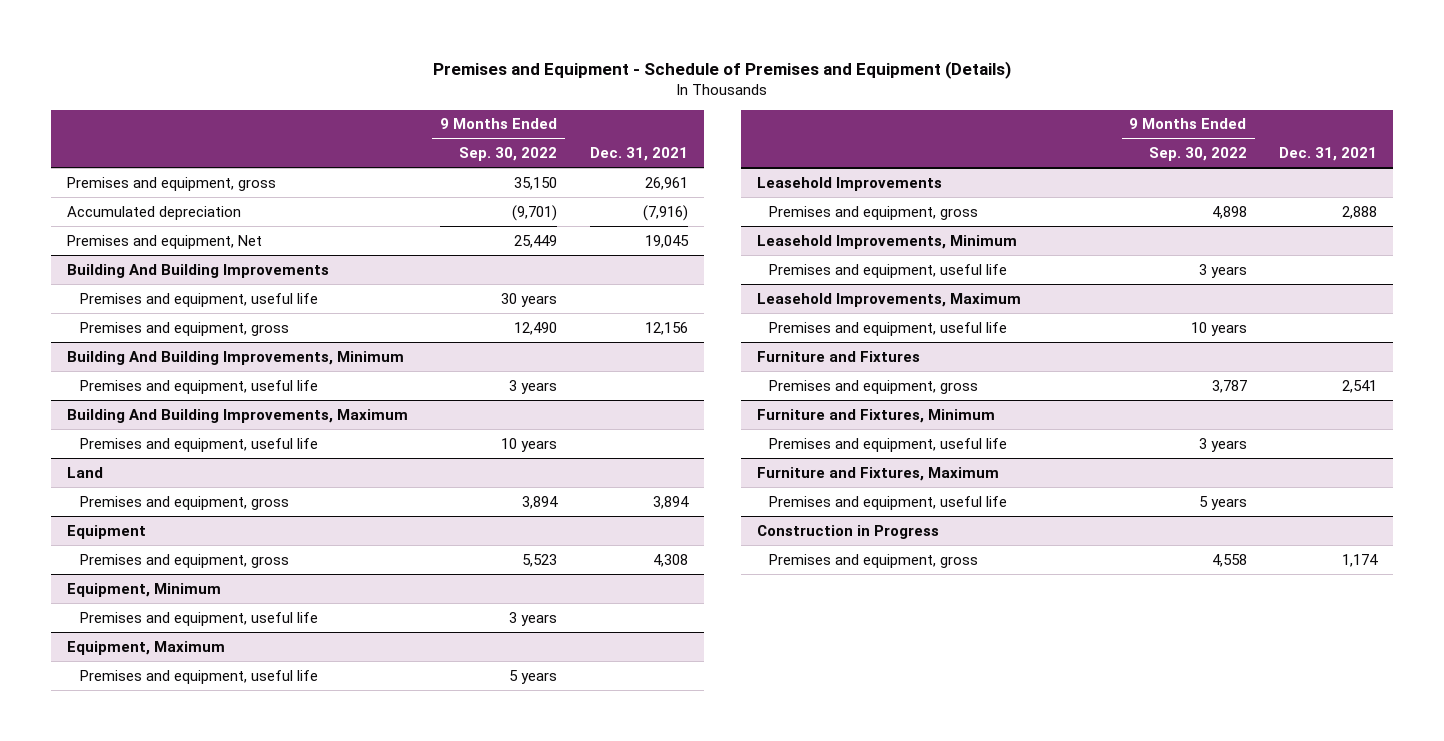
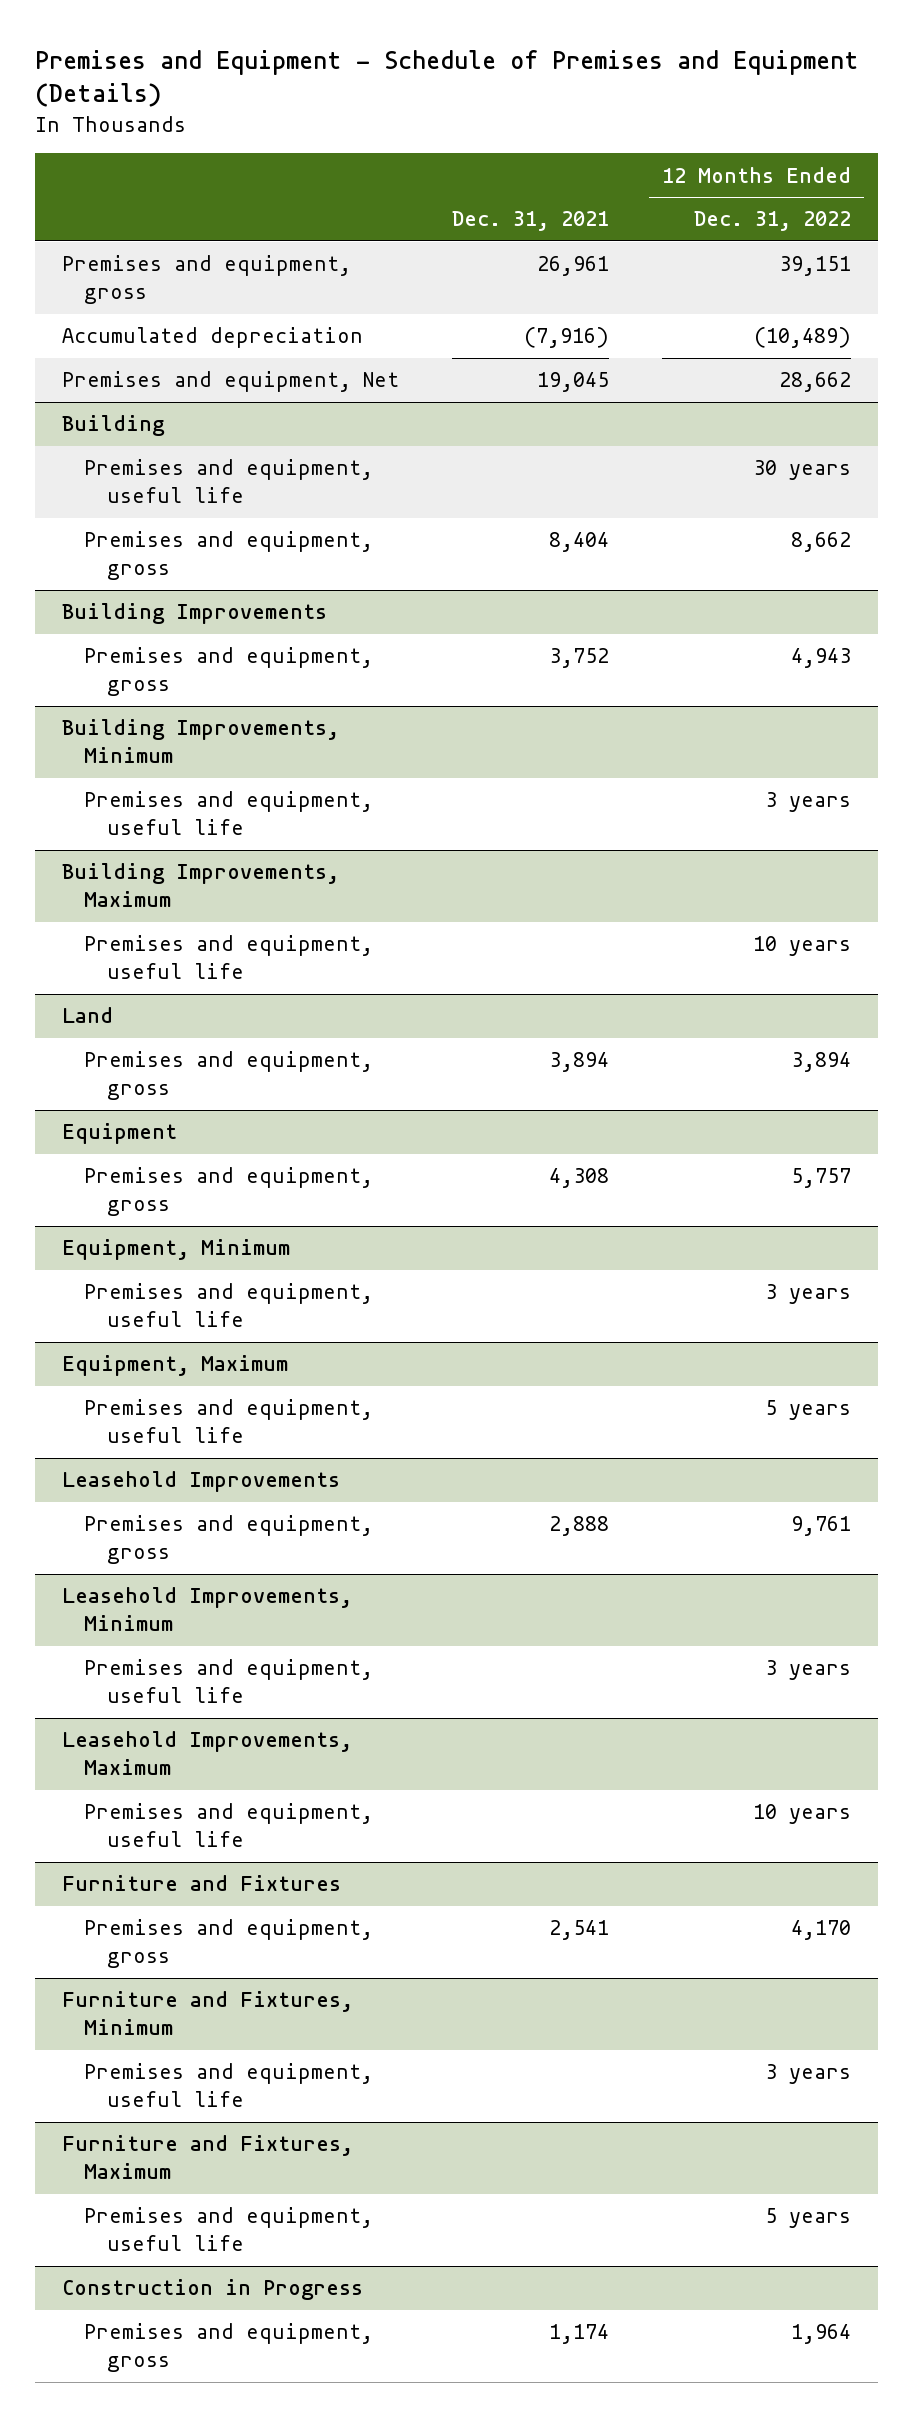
- | 9 Months Ended Sep. 30, 2022 | Dec. 31, 2021
+ | Dec. 31, 2021 | 12 Months Ended Dec. 31, 2022
- Building And Building Improvements
- Premises and equipment, useful life | 30 years |
- Premises and equipment, gross | 12,490 | 12,156
- Building And Building Improvements, Minimum
+ Building
+ Premises and equipment, useful life | | 30 years
+ Premises and equipment, gross | 8,404 | 8,662
+ Building Improvements
+ Premises and equipment, gross | 3,752 | 4,943
+ Building Improvements, Minimum
- Building And Building Improvements, Maximum
+ Building Improvements, Maximum

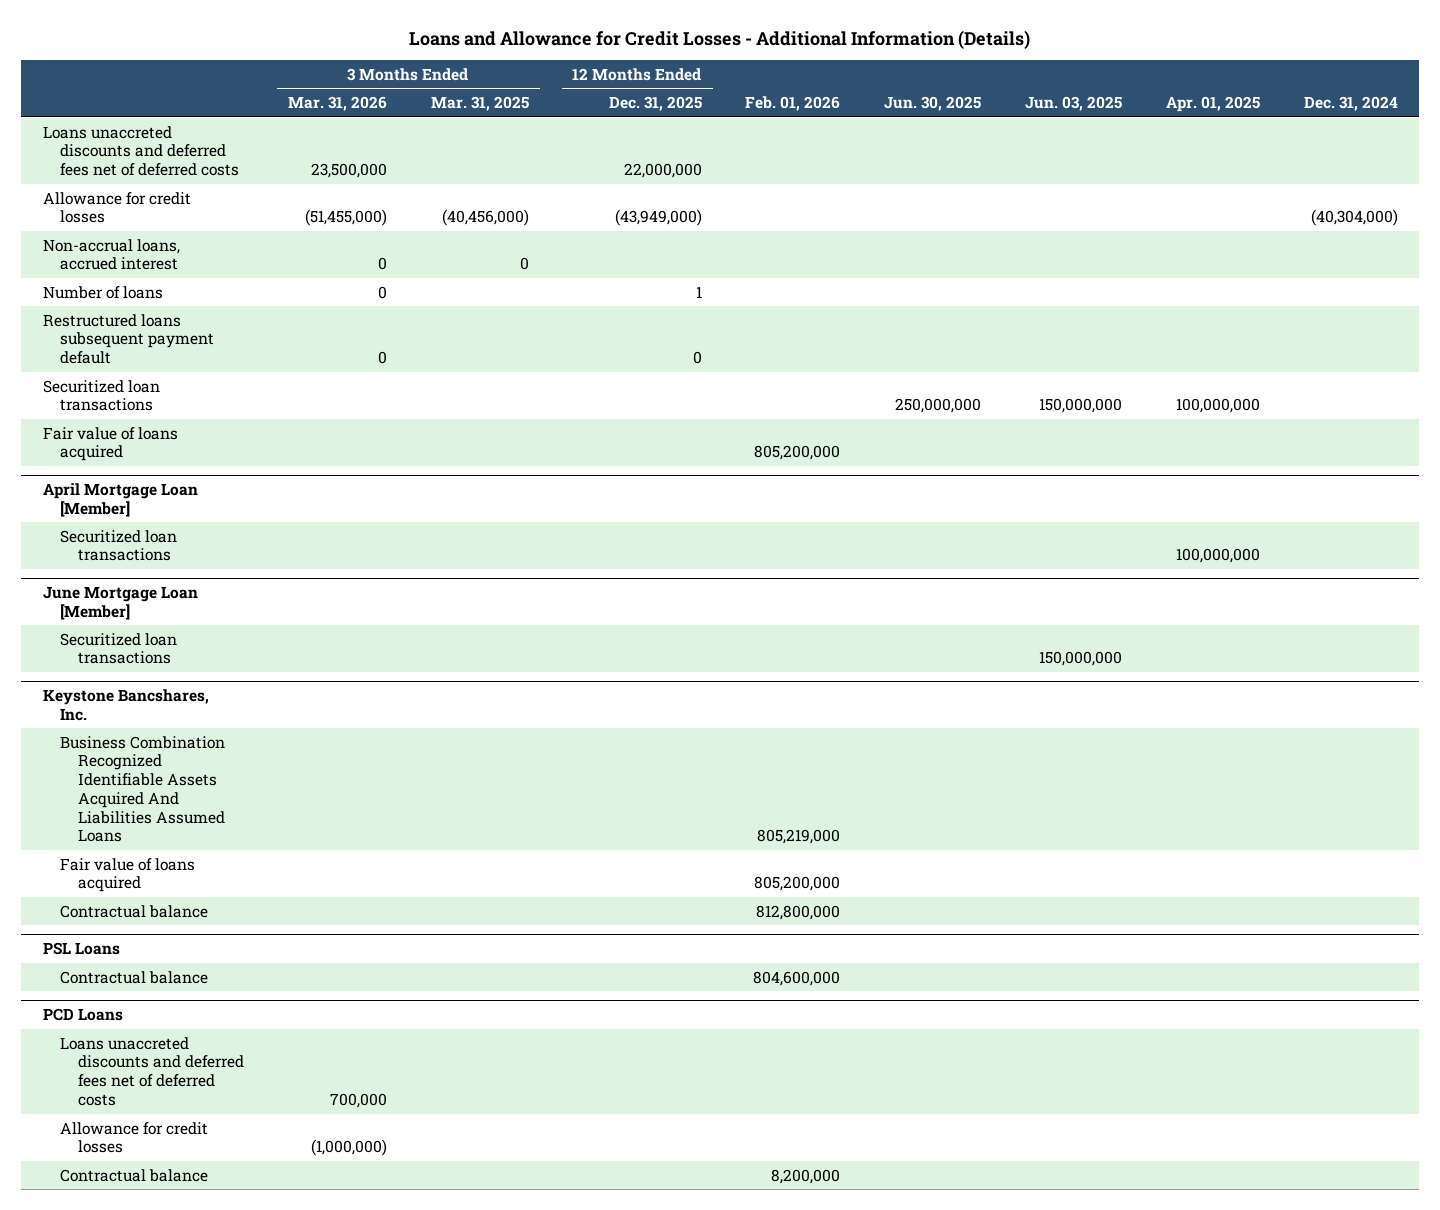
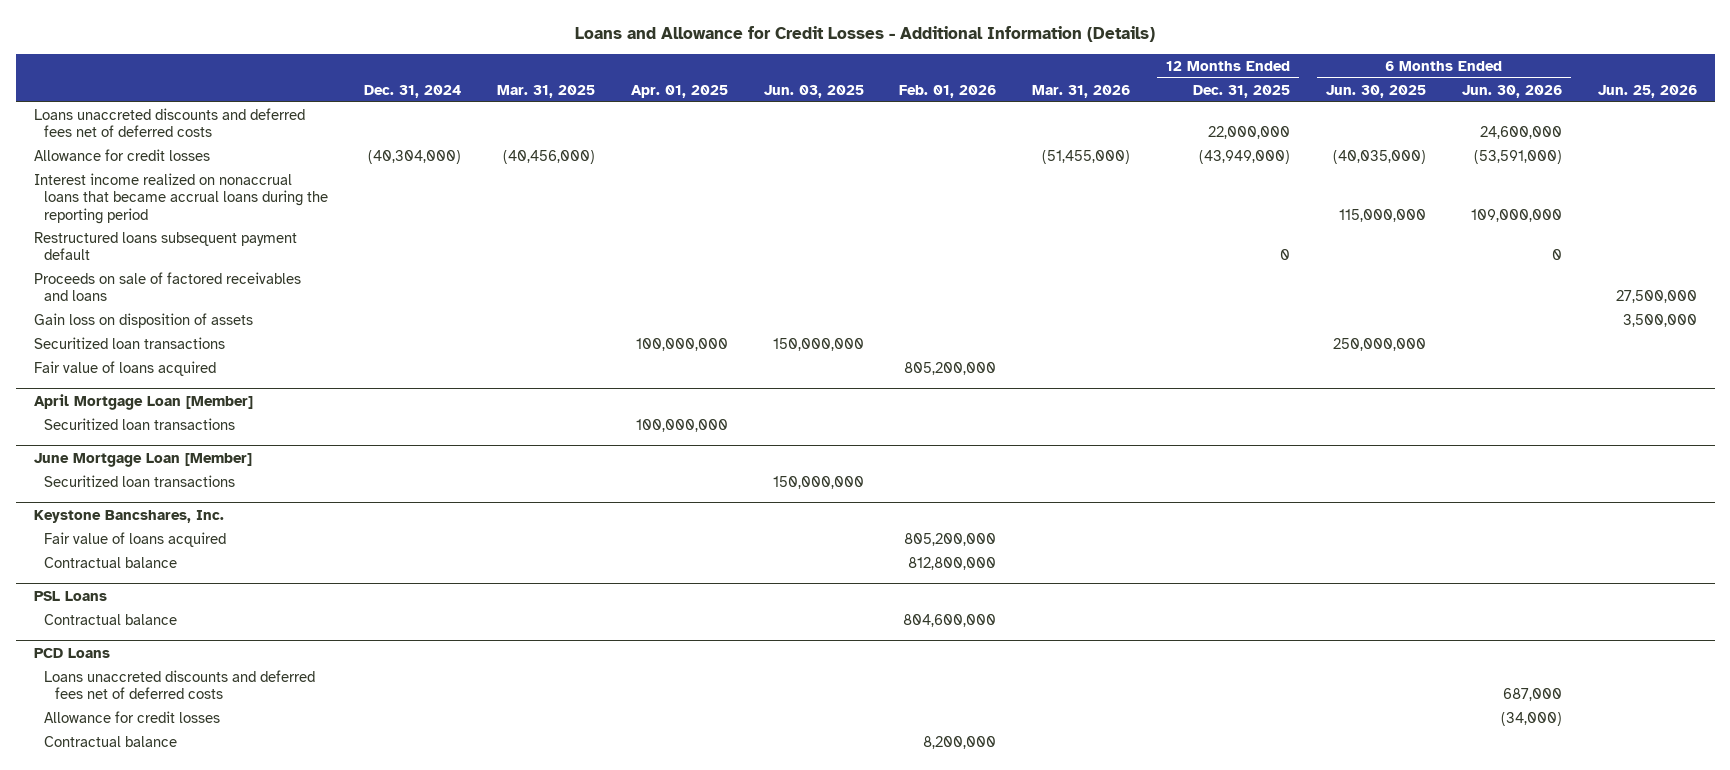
- | 3 Months Ended Mar. 31, 2026 | 3 Months Ended Mar. 31, 2025 | 12 Months Ended Dec. 31, 2025 | Feb. 01, 2026 | Jun. 30, 2025 | Jun. 03, 2025 | Apr. 01, 2025 | Dec. 31, 2024
+ | Dec. 31, 2024 | Mar. 31, 2025 | Apr. 01, 2025 | Jun. 03, 2025 | Feb. 01, 2026 | Mar. 31, 2026 | 12 Months Ended Dec. 31, 2025 | 6 Months Ended Jun. 30, 2025 | 6 Months Ended Jun. 30, 2026 | Jun. 25, 2026
- Non-accrual loans, accrued interest | 0 | 0 | | | | | |
- Number of loans | 0 | | 1 | | | | |
+ Interest income realized on nonaccrual loans that became accrual loans during the reporting period | | | | | | | | 115,000,000 | 109,000,000 |
+ Proceeds on sale of factored receivables and loans | | | | | | | | | | 27,500,000
+ Gain loss on disposition of assets | | | | | | | | | | 3,500,000
@ Keystone Bancshares, Inc.
- Business Combination Recognized Identifiable Assets Acquired And Liabilities Assumed Loans | | | | 805,219,000 | | | |

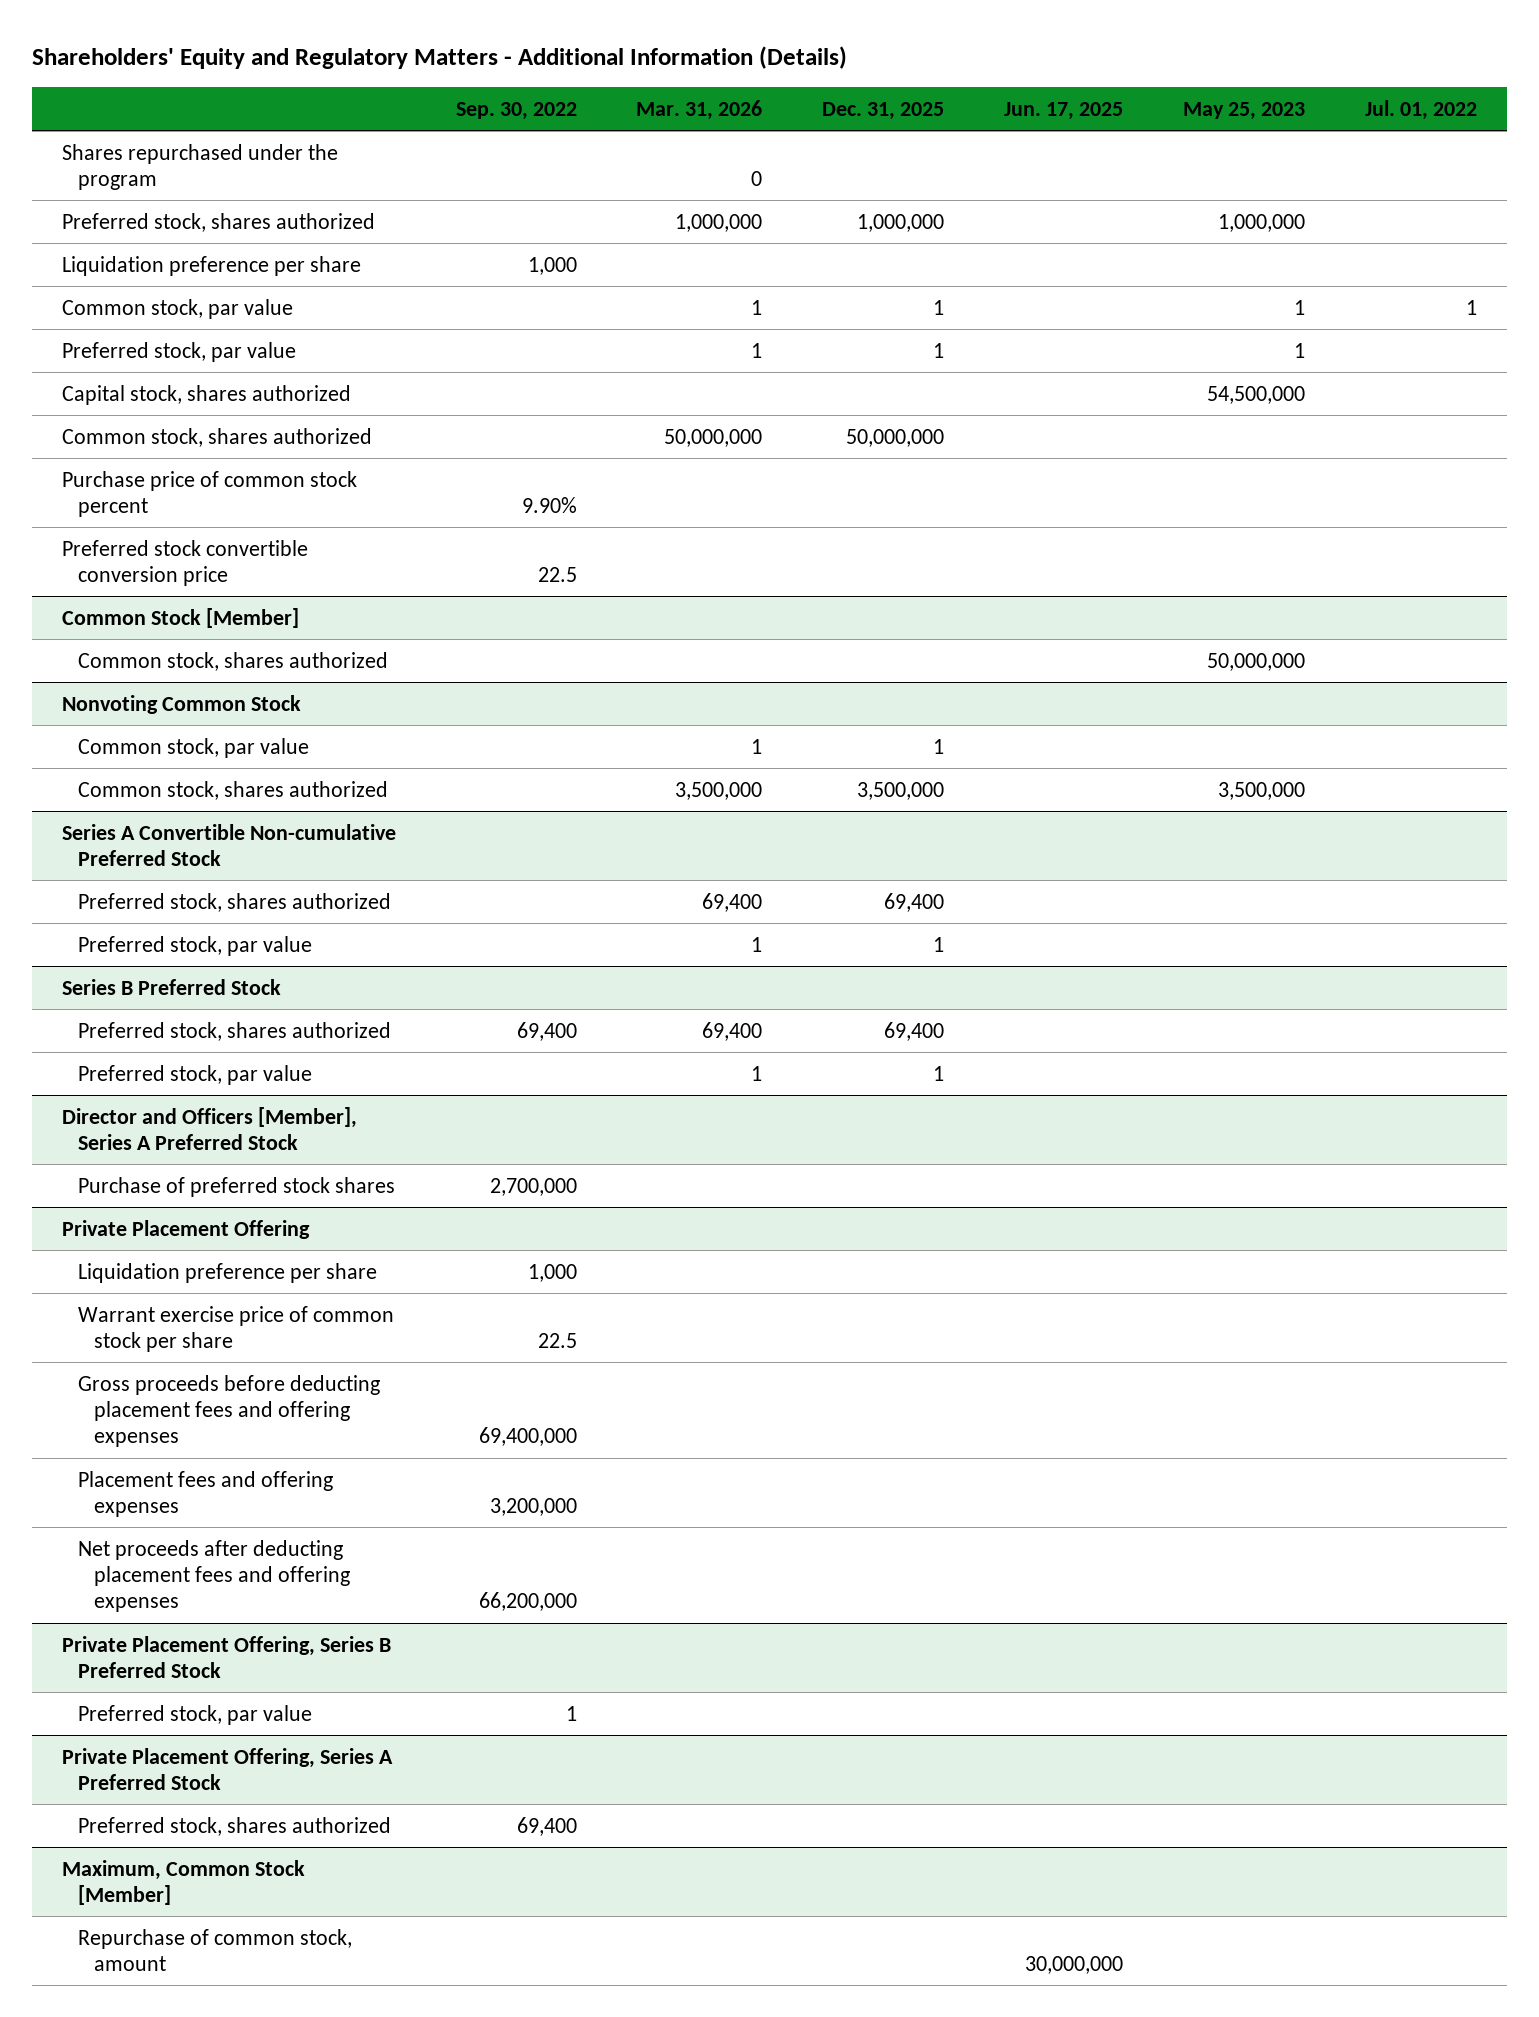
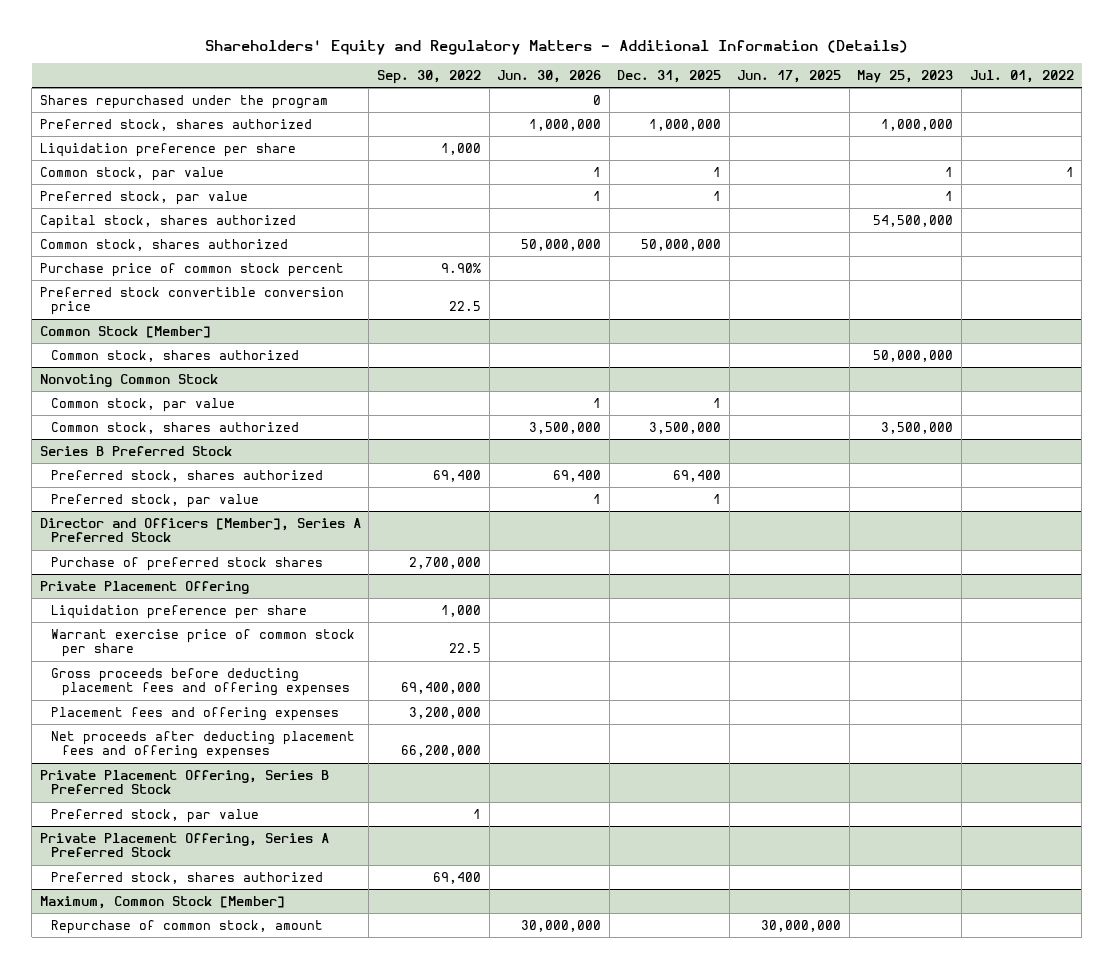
- | Sep. 30, 2022 | Mar. 31, 2026 | Dec. 31, 2025 | Jun. 17, 2025 | May 25, 2023 | Jul. 01, 2022
+ | Sep. 30, 2022 | Jun. 30, 2026 | Dec. 31, 2025 | Jun. 17, 2025 | May 25, 2023 | Jul. 01, 2022
- Series A Convertible Non-cumulative Preferred Stock
- Preferred stock, shares authorized | | 69,400 | 69,400 | | |
- Preferred stock, par value | | 1 | 1 | | |

